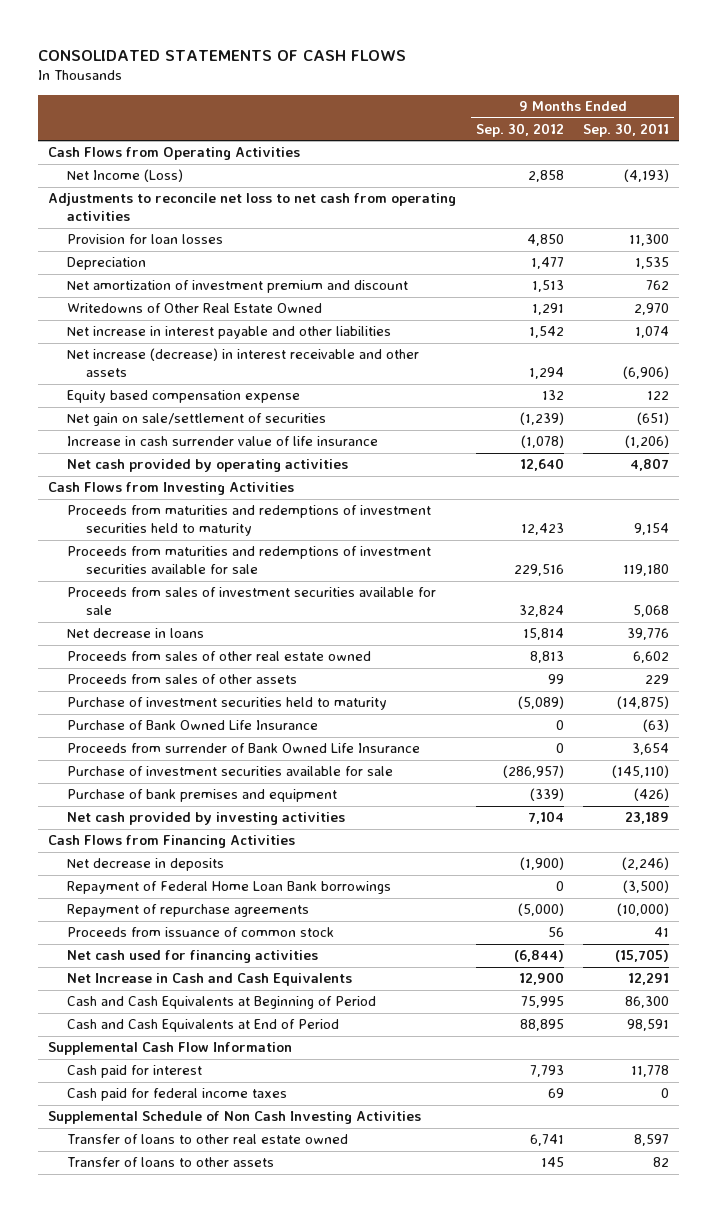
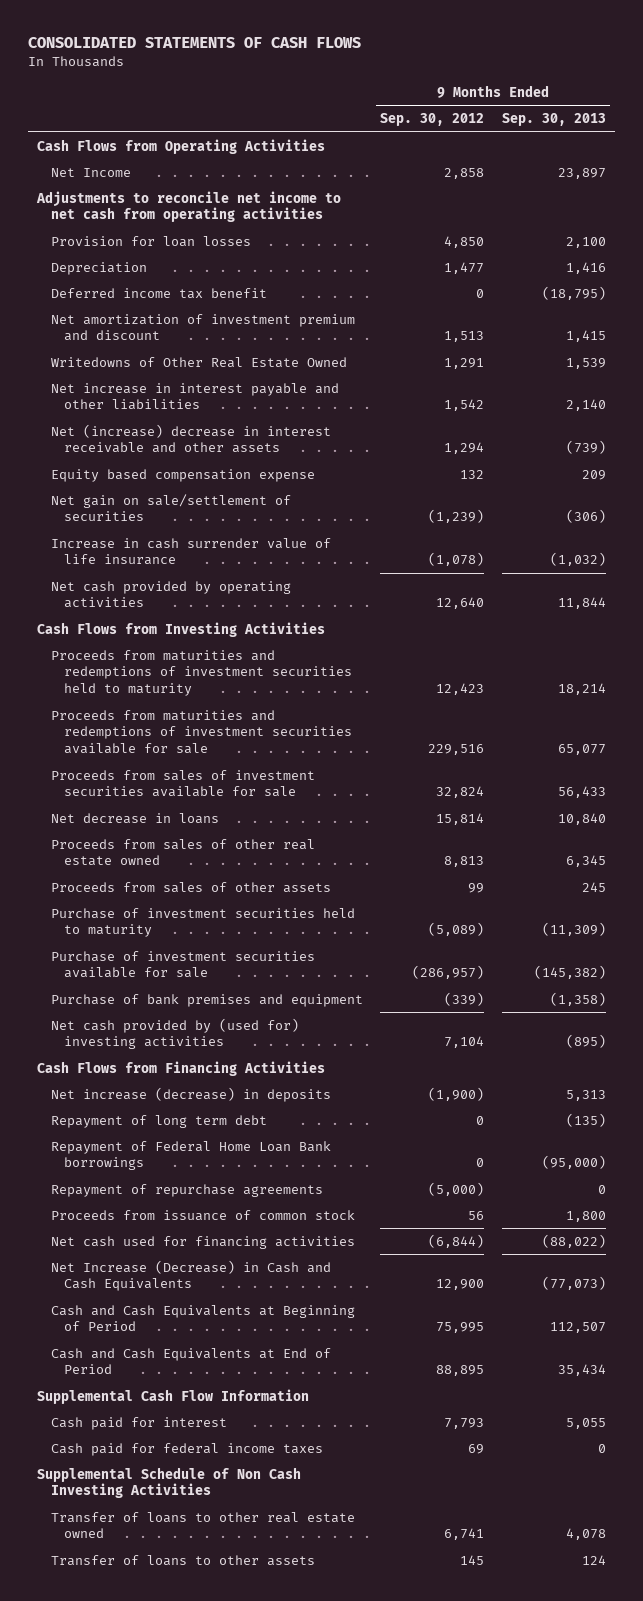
- | 9 Months Ended Sep. 30, 2012 | 9 Months Ended Sep. 30, 2011
+ | 9 Months Ended Sep. 30, 2012 | 9 Months Ended Sep. 30, 2013
- Net Income (Loss) | 2,858 | (4,193)
- Adjustments to reconcile net loss to net cash from operating activities
+ Net Income | 2,858 | 23,897
+ Adjustments to reconcile net income to net cash from operating activities
+ Deferred income tax benefit | 0 | (18,795)
- Net increase (decrease) in interest receivable and other assets | 1,294 | (6,906)
+ Net (increase) decrease in interest receivable and other assets | 1,294 | (739)
- Purchase of Bank Owned Life Insurance | 0 | (63)
- Proceeds from surrender of Bank Owned Life Insurance | 0 | 3,654
- Net cash provided by investing activities | 7,104 | 23,189
+ Net cash provided by (used for) investing activities | 7,104 | (895)
- Net decrease in deposits | (1,900) | (2,246)
+ Net increase (decrease) in deposits | (1,900) | 5,313
+ Repayment of long term debt | 0 | (135)
- Net Increase in Cash and Cash Equivalents | 12,900 | 12,291
+ Net Increase (Decrease) in Cash and Cash Equivalents | 12,900 | (77,073)

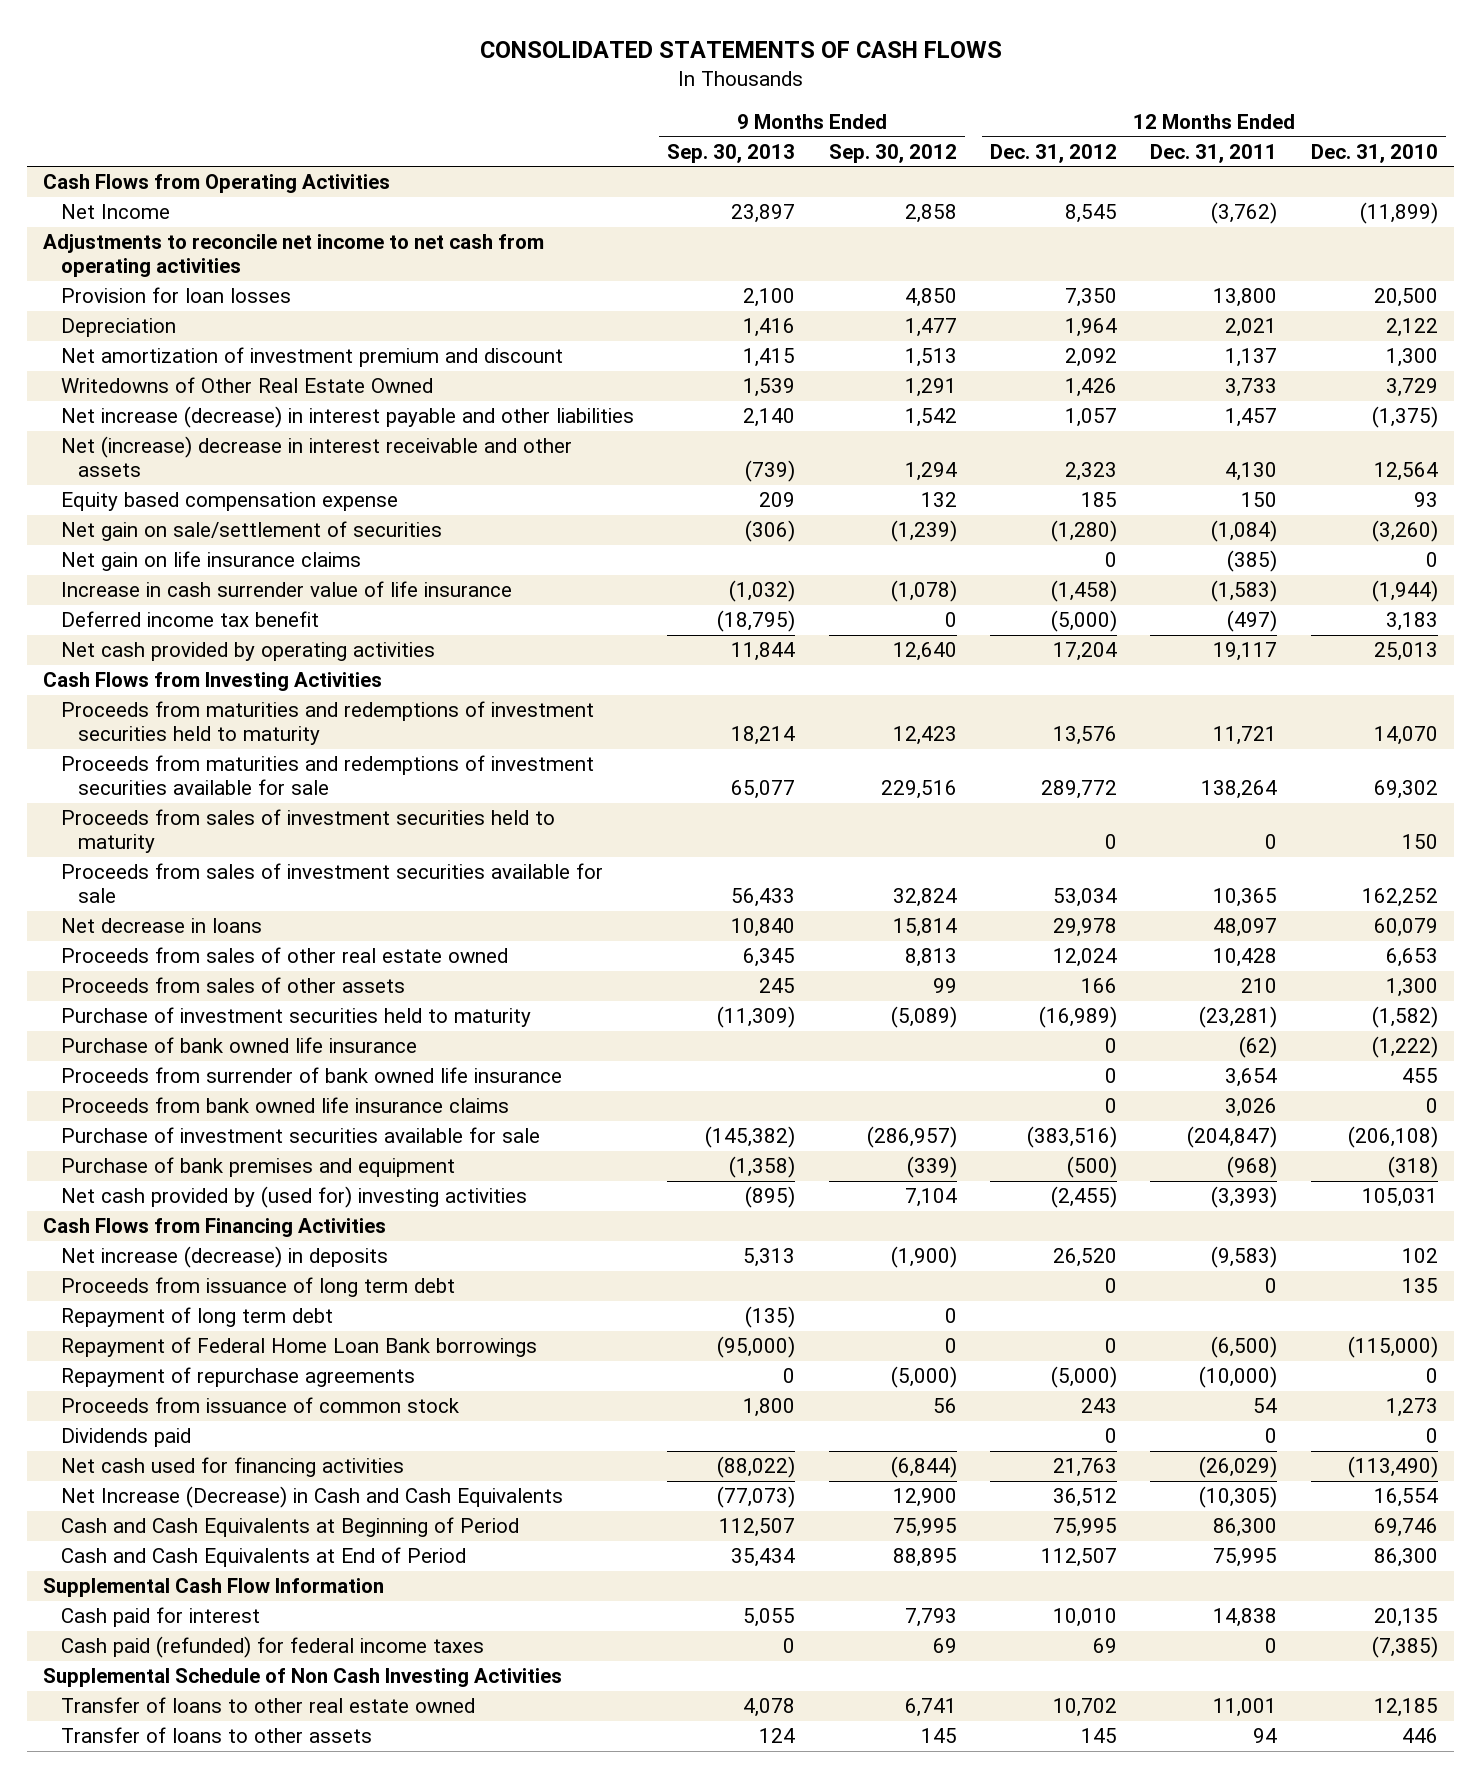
- | 9 Months Ended Sep. 30, 2012 | 9 Months Ended Sep. 30, 2013
+ | 9 Months Ended Sep. 30, 2013 | 9 Months Ended Sep. 30, 2012 | 12 Months Ended Dec. 31, 2012 | 12 Months Ended Dec. 31, 2011 | 12 Months Ended Dec. 31, 2010
- Net increase in interest payable and other liabilities | 1,542 | 2,140
+ Net increase (decrease) in interest payable and other liabilities | 2,140 | 1,542 | 1,057 | 1,457 | (1,375)
+ Net gain on life insurance claims | | | 0 | (385) | 0
moved down: Deferred income tax benefit | (18,795) | 0 | (5,000) | (497) | 3,183
+ Proceeds from sales of investment securities held to maturity | | | 0 | 0 | 150
+ Purchase of bank owned life insurance | | | 0 | (62) | (1,222)
+ Proceeds from surrender of bank owned life insurance | | | 0 | 3,654 | 455
+ Proceeds from bank owned life insurance claims | | | 0 | 3,026 | 0
+ Proceeds from issuance of long term debt | | | 0 | 0 | 135
+ Dividends paid | | | 0 | 0 | 0
- Cash paid for federal income taxes | 69 | 0
+ Cash paid (refunded) for federal income taxes | 0 | 69 | 69 | 0 | (7,385)

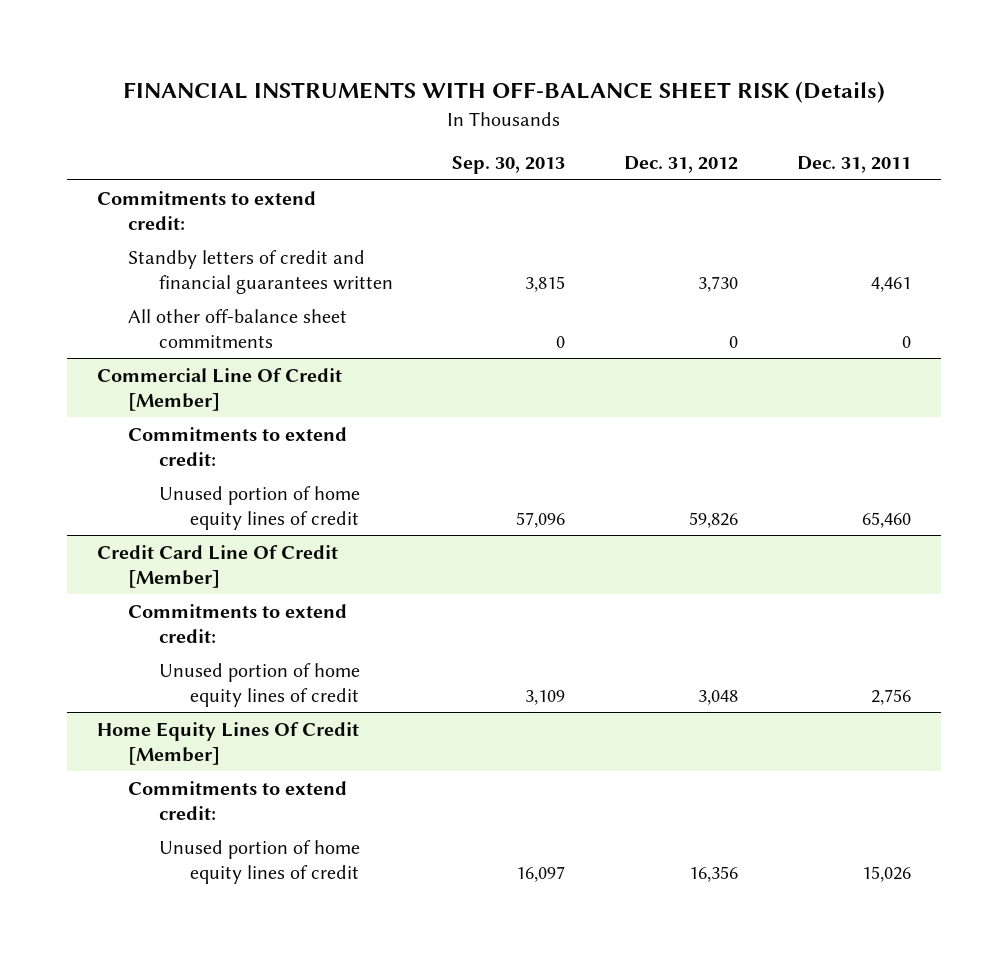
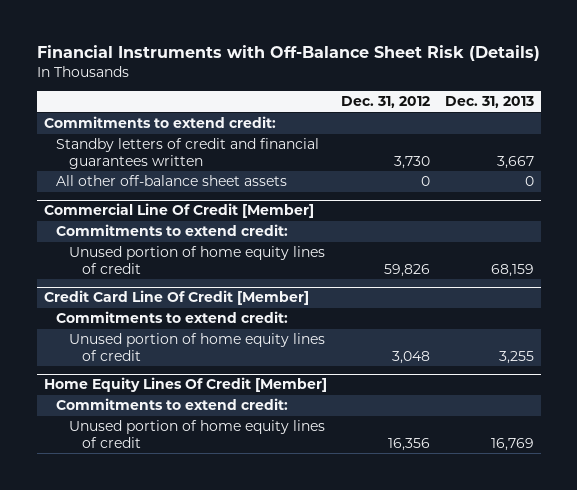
- FINANCIAL INSTRUMENTS WITH OFF-BALANCE SHEET RISK (Details)
+ Financial Instruments with Off-Balance Sheet Risk (Details)
- | Sep. 30, 2013 | Dec. 31, 2012 | Dec. 31, 2011
+ | Dec. 31, 2012 | Dec. 31, 2013
- All other off-balance sheet commitments | 0 | 0 | 0
+ All other off-balance sheet assets | 0 | 0

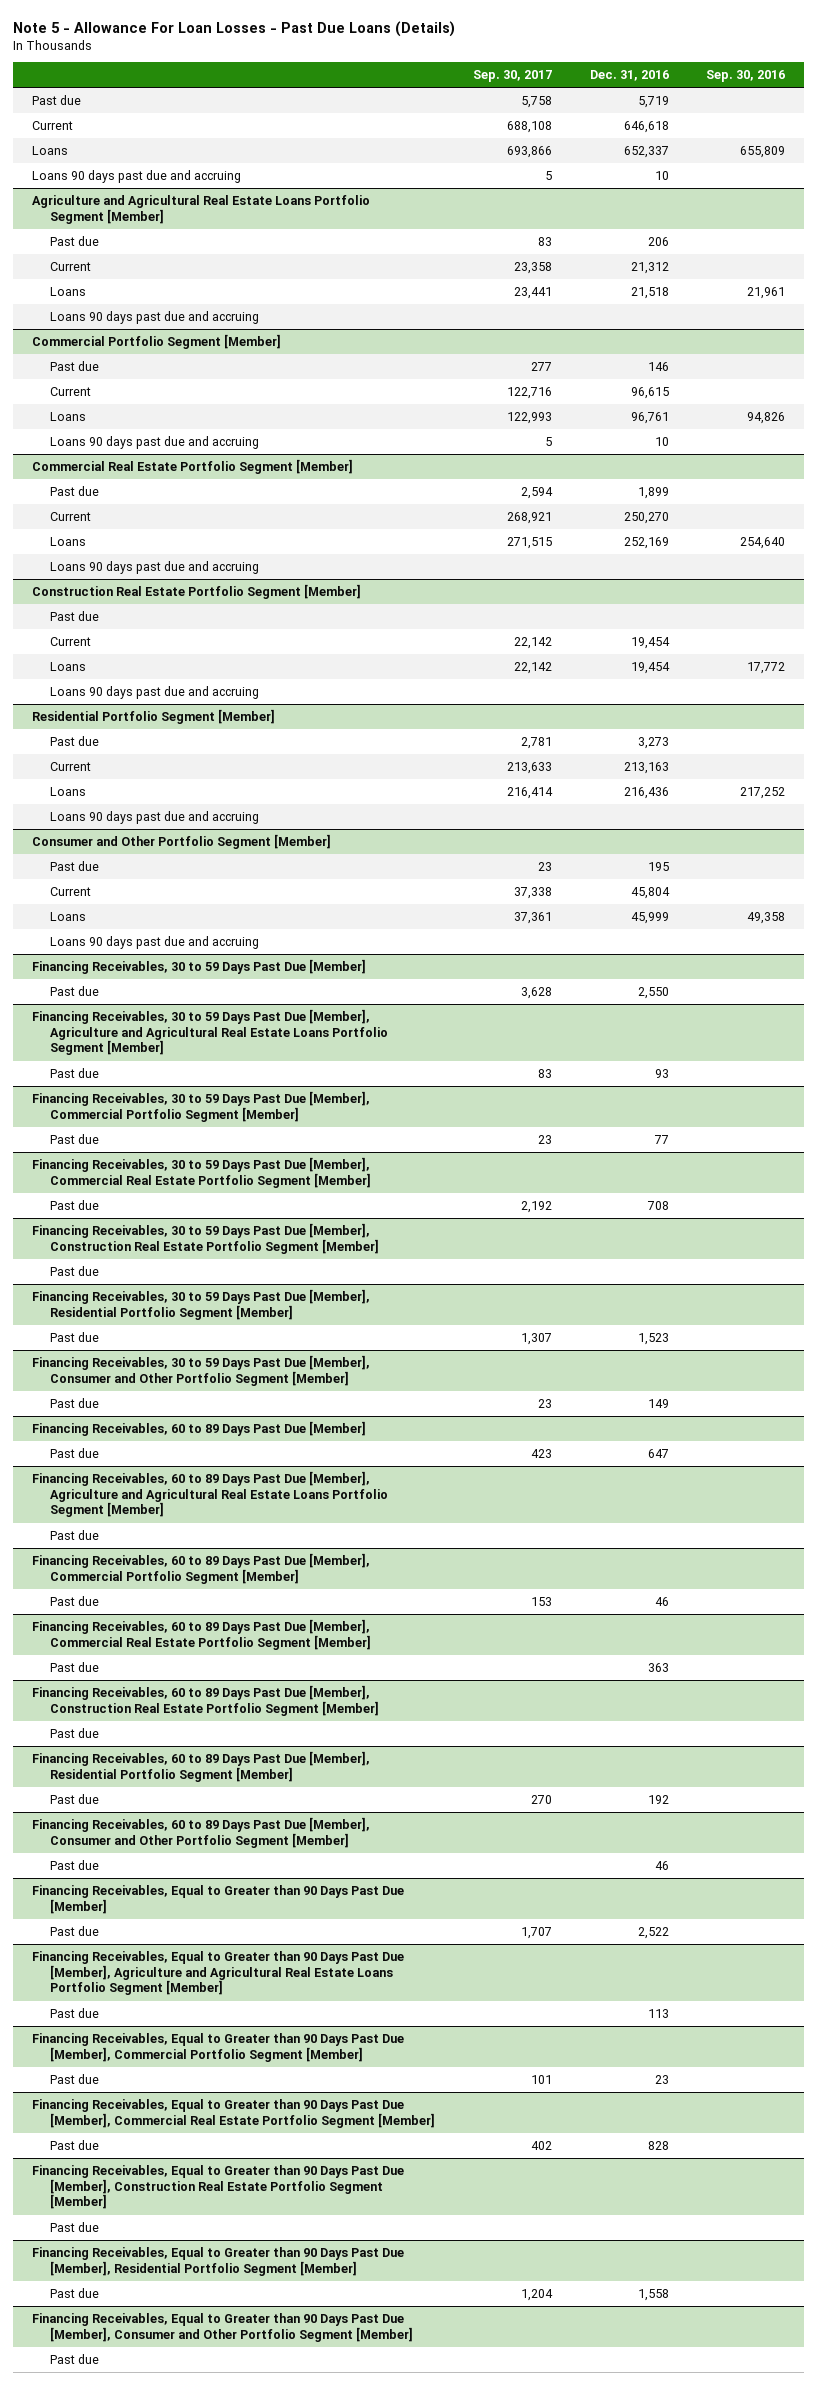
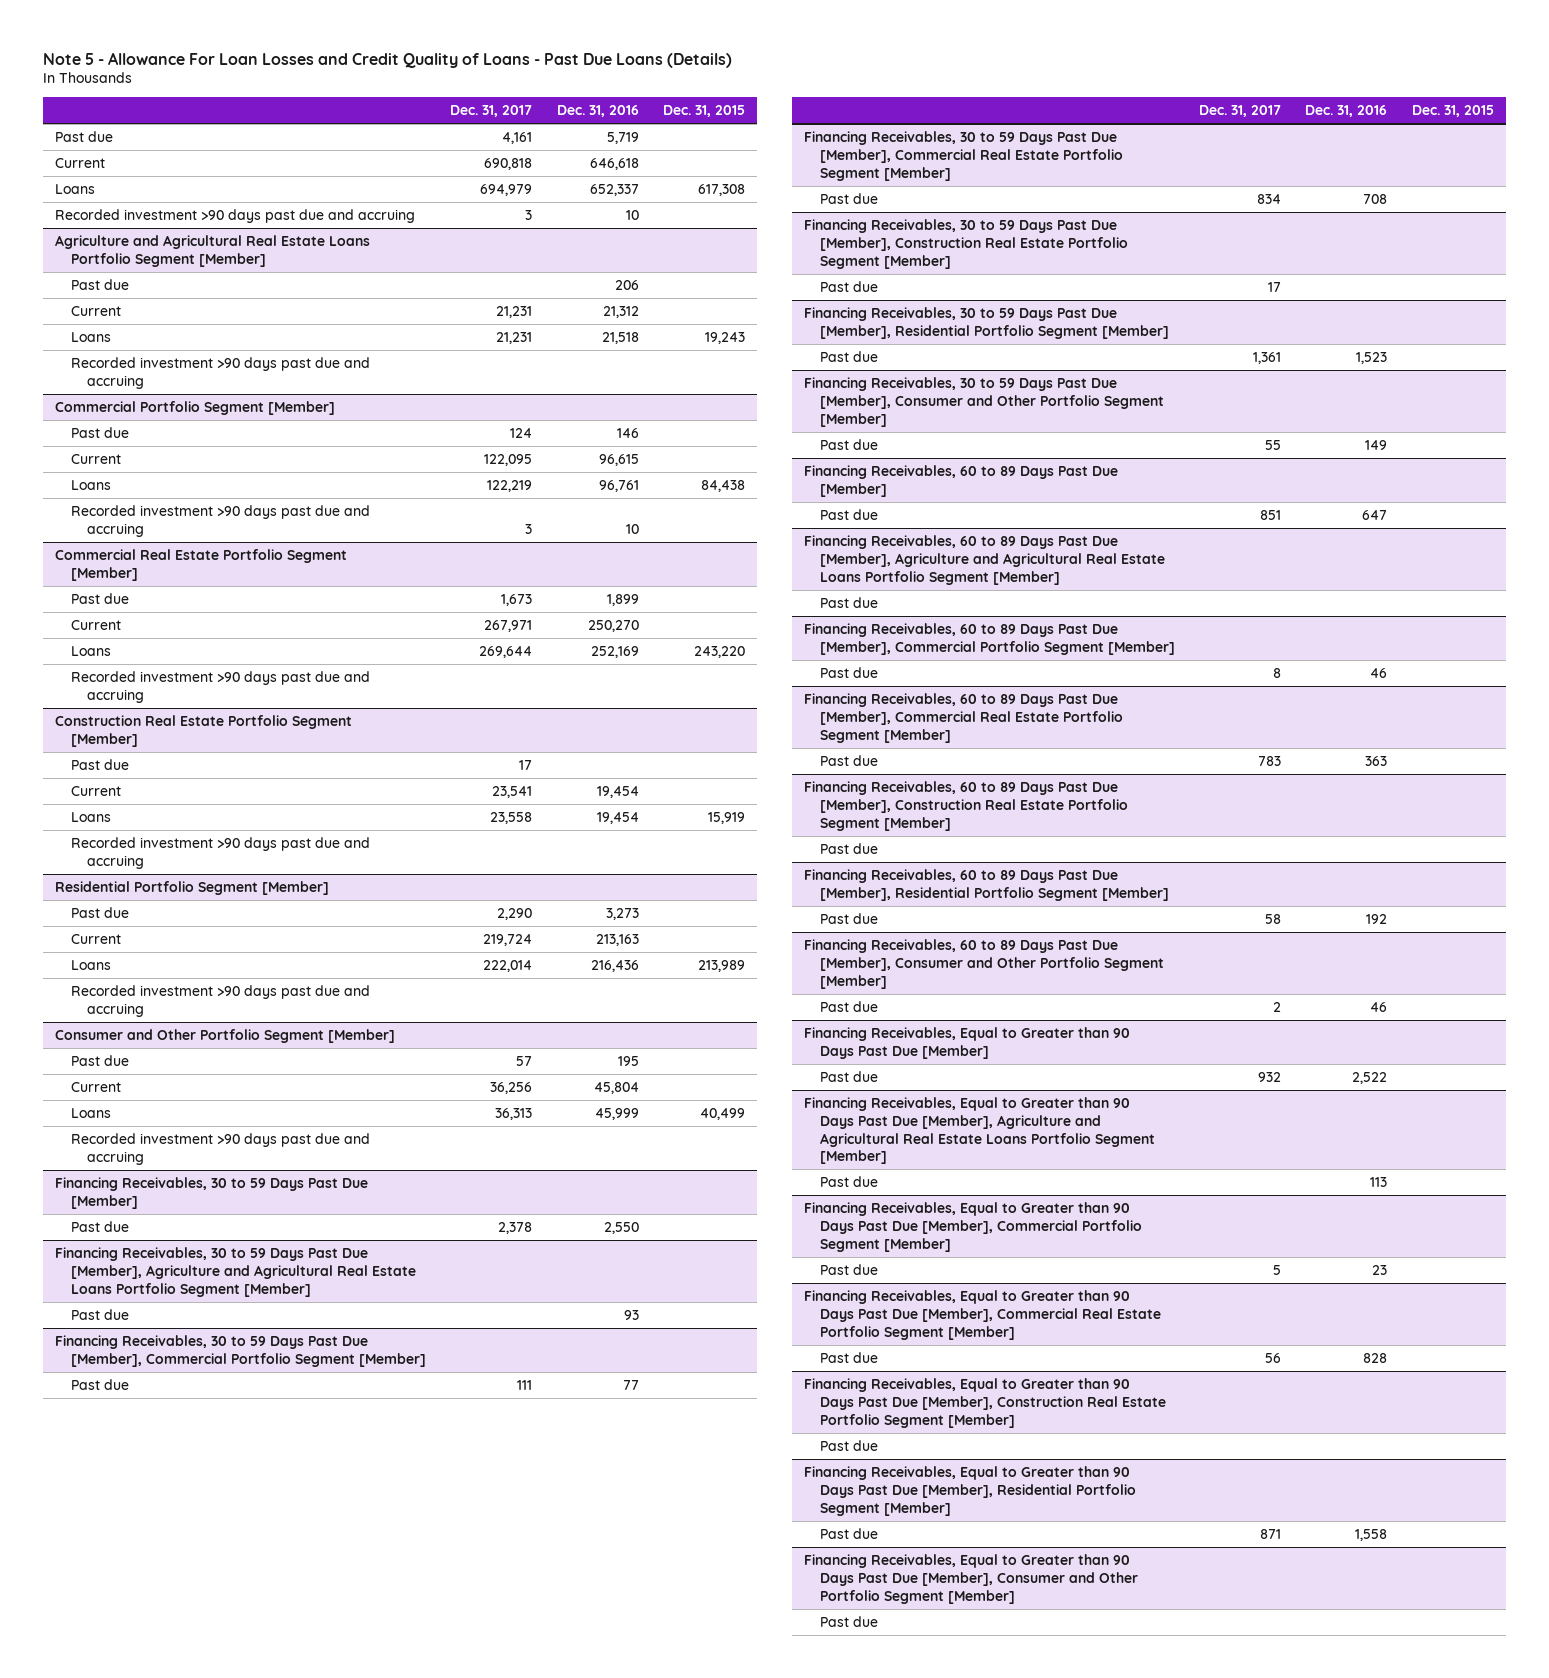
- Note 5 - Allowance For Loan Losses - Past Due Loans (Details)
+ Note 5 - Allowance For Loan Losses and Credit Quality of Loans - Past Due Loans (Details)
- | Sep. 30, 2017 | Dec. 31, 2016 | Sep. 30, 2016
+ | Dec. 31, 2017 | Dec. 31, 2016 | Dec. 31, 2015
- Loans 90 days past due and accruing | 5 | 10 |
+ Recorded investment >90 days past due and accruing | 3 | 10 |
@ Agriculture and Agricultural Real Estate Loans Portfolio Segment [Member]
- Loans 90 days past due and accruing
+ Recorded investment >90 days past due and accruing
@ Commercial Portfolio Segment [Member]
- Loans 90 days past due and accruing | 5 | 10 |
+ Recorded investment >90 days past due and accruing | 3 | 10 |
@ Commercial Real Estate Portfolio Segment [Member]
- Loans 90 days past due and accruing
+ Recorded investment >90 days past due and accruing
@ Construction Real Estate Portfolio Segment [Member]
- Loans 90 days past due and accruing
+ Recorded investment >90 days past due and accruing
@ Residential Portfolio Segment [Member]
- Loans 90 days past due and accruing
+ Recorded investment >90 days past due and accruing
@ Consumer and Other Portfolio Segment [Member]
- Loans 90 days past due and accruing
+ Recorded investment >90 days past due and accruing

